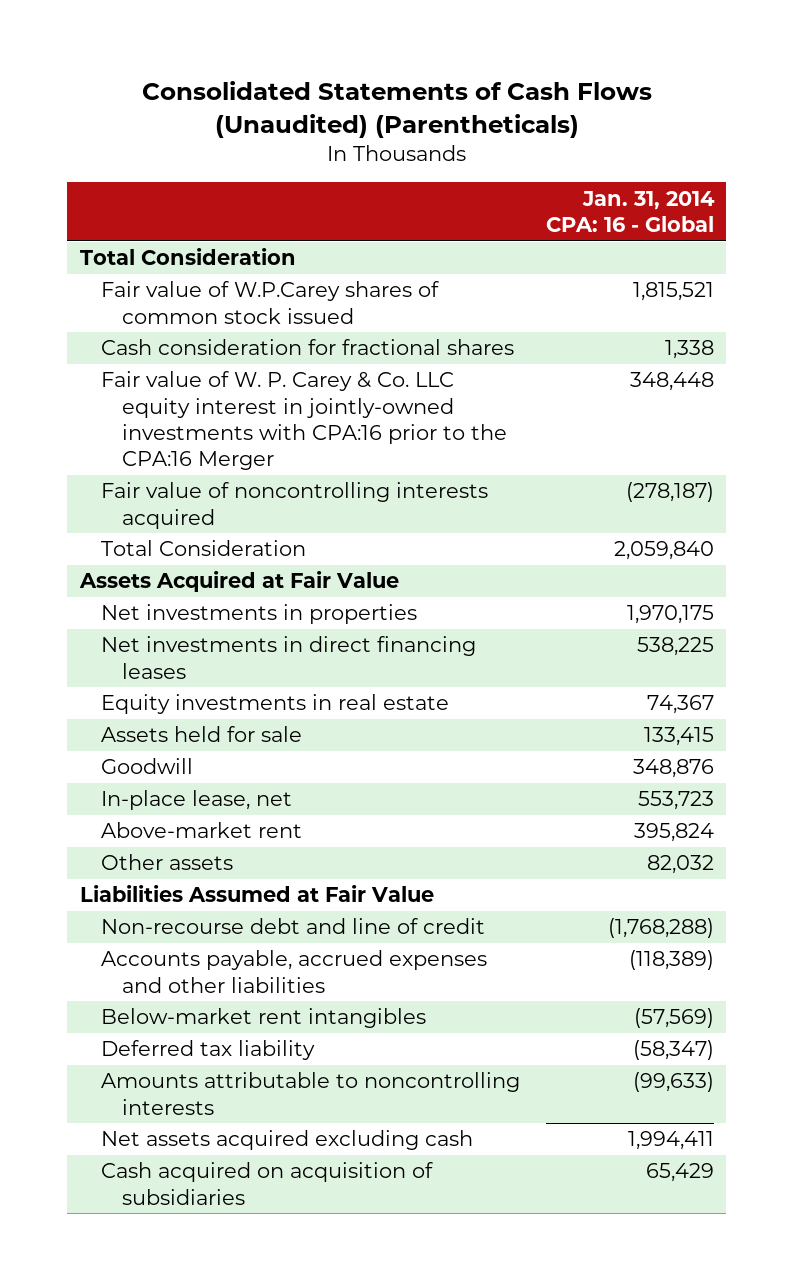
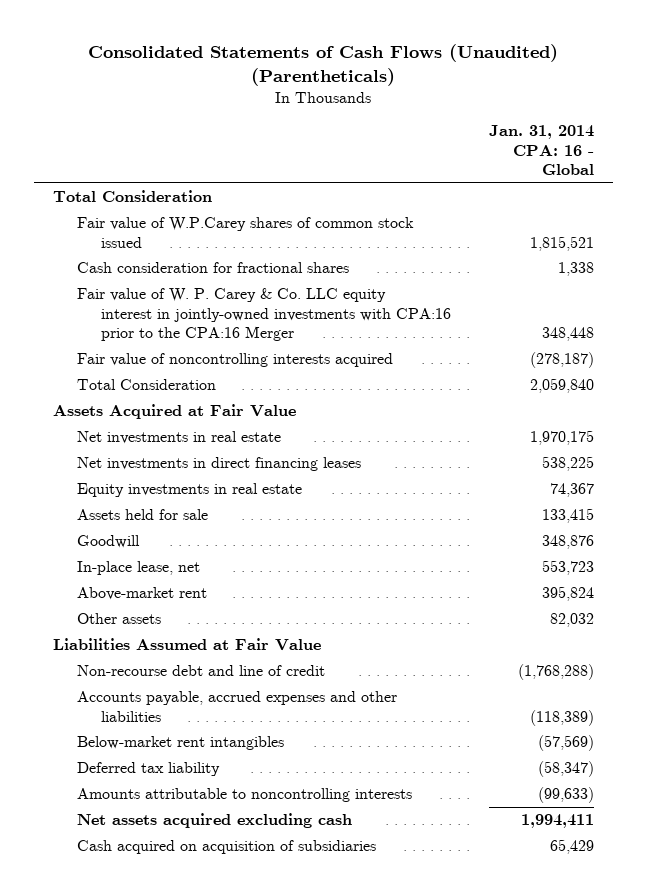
- Net investments in properties | 1,970,175
+ Net investments in real estate | 1,970,175

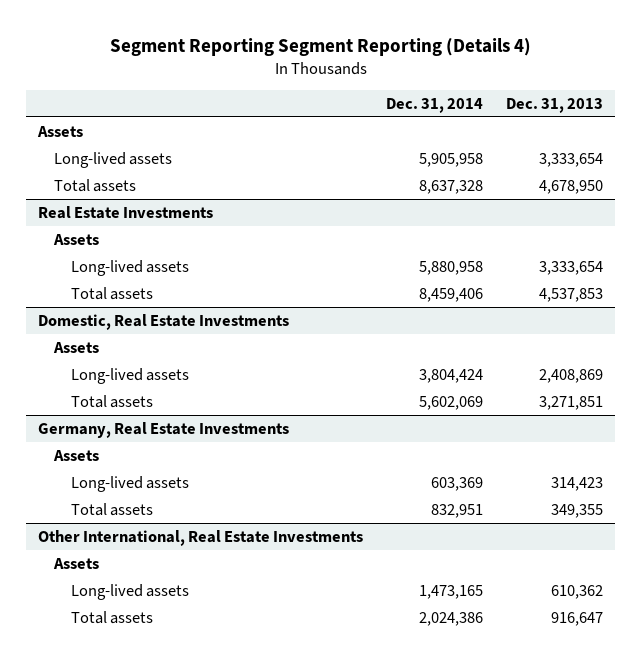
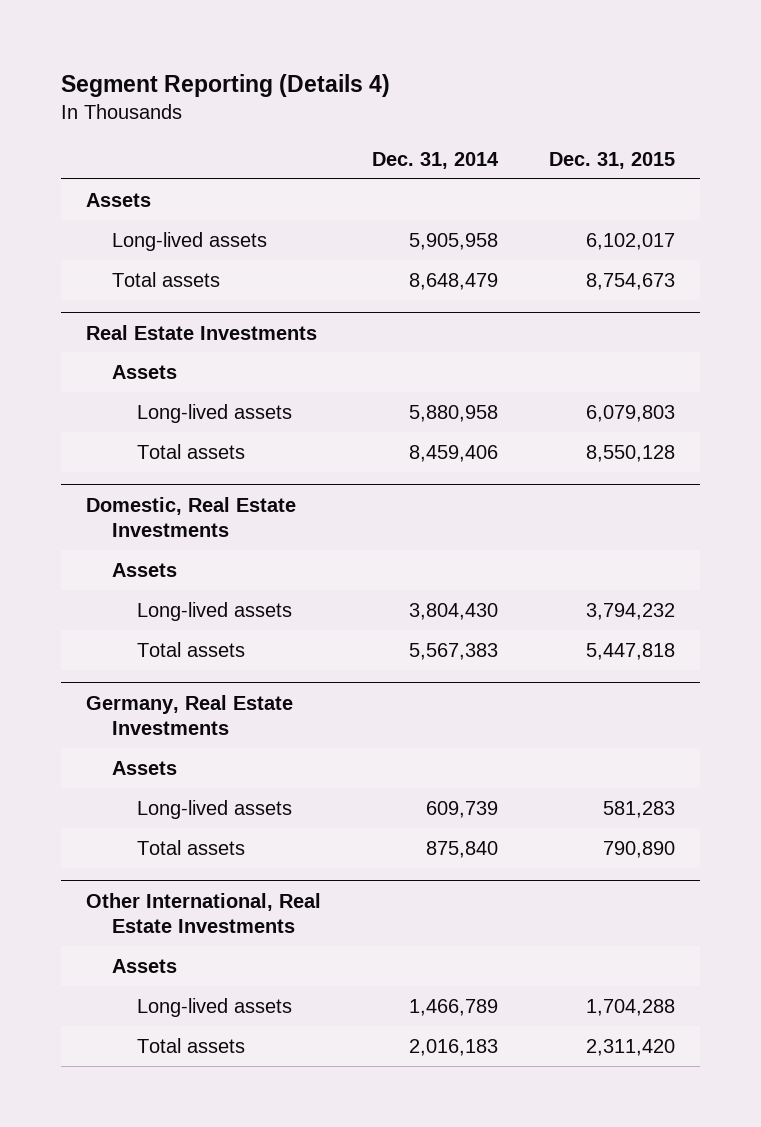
- Segment Reporting Segment Reporting (Details 4)
+ Segment Reporting (Details 4)
- | Dec. 31, 2014 | Dec. 31, 2013
+ | Dec. 31, 2014 | Dec. 31, 2015
- Total assets | 8,637,328 | 4,678,950
+ Total assets | 8,648,479 | 8,754,673
@ Domestic, Real Estate Investments
- Long-lived assets | 3,804,424 | 2,408,869
- Total assets | 5,602,069 | 3,271,851
+ Long-lived assets | 3,804,430 | 3,794,232
+ Total assets | 5,567,383 | 5,447,818
@ Germany, Real Estate Investments
- Long-lived assets | 603,369 | 314,423
- Total assets | 832,951 | 349,355
+ Long-lived assets | 609,739 | 581,283
+ Total assets | 875,840 | 790,890
@ Other International, Real Estate Investments
- Long-lived assets | 1,473,165 | 610,362
- Total assets | 2,024,386 | 916,647
+ Long-lived assets | 1,466,789 | 1,704,288
+ Total assets | 2,016,183 | 2,311,420

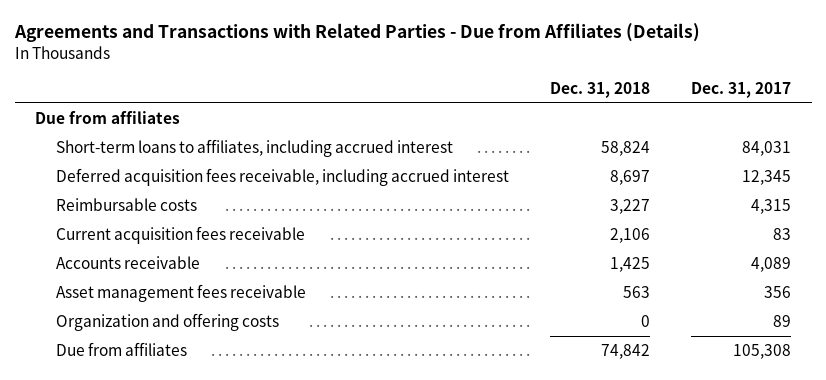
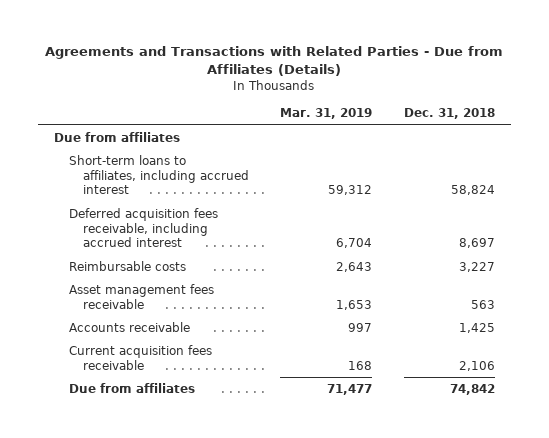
- | Dec. 31, 2018 | Dec. 31, 2017
+ | Mar. 31, 2019 | Dec. 31, 2018
- Organization and offering costs | 0 | 89
moved down: Accounts receivable | 997 | 1,425
moved down: Current acquisition fees receivable | 168 | 2,106

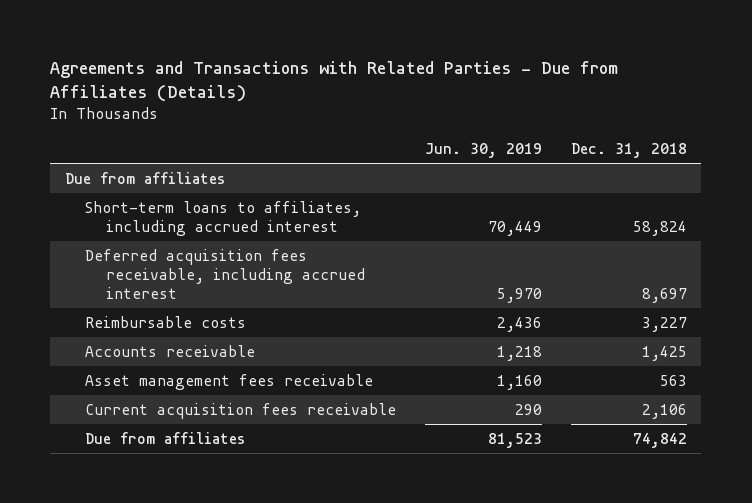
- | Mar. 31, 2019 | Dec. 31, 2018
+ | Jun. 30, 2019 | Dec. 31, 2018
moved down: Asset management fees receivable | 1,160 | 563

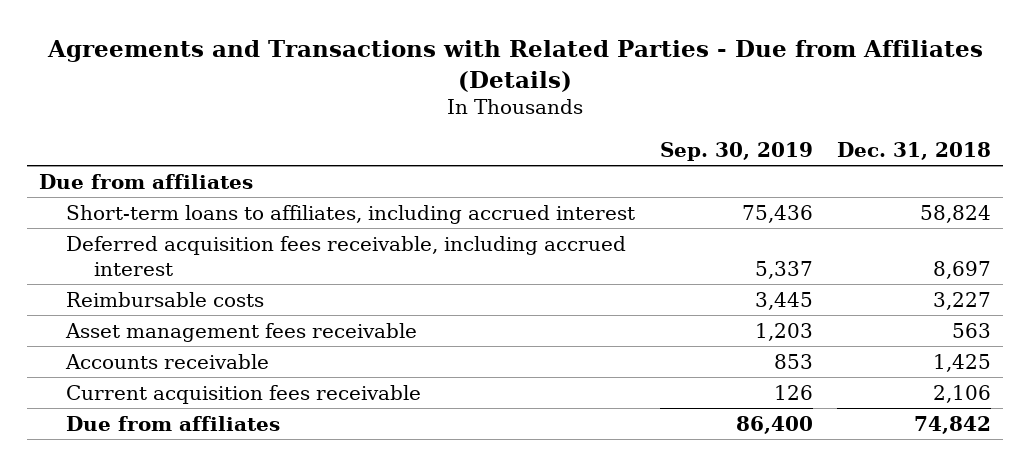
- | Jun. 30, 2019 | Dec. 31, 2018
+ | Sep. 30, 2019 | Dec. 31, 2018
moved down: Accounts receivable | 853 | 1,425

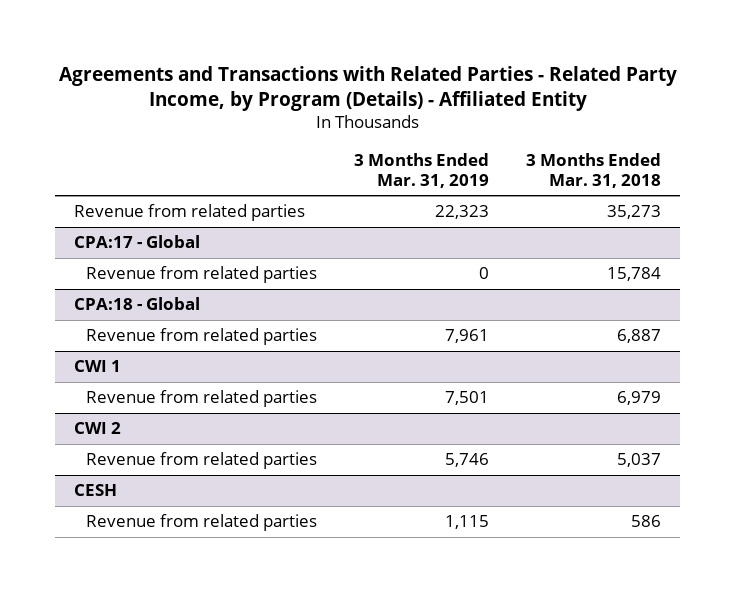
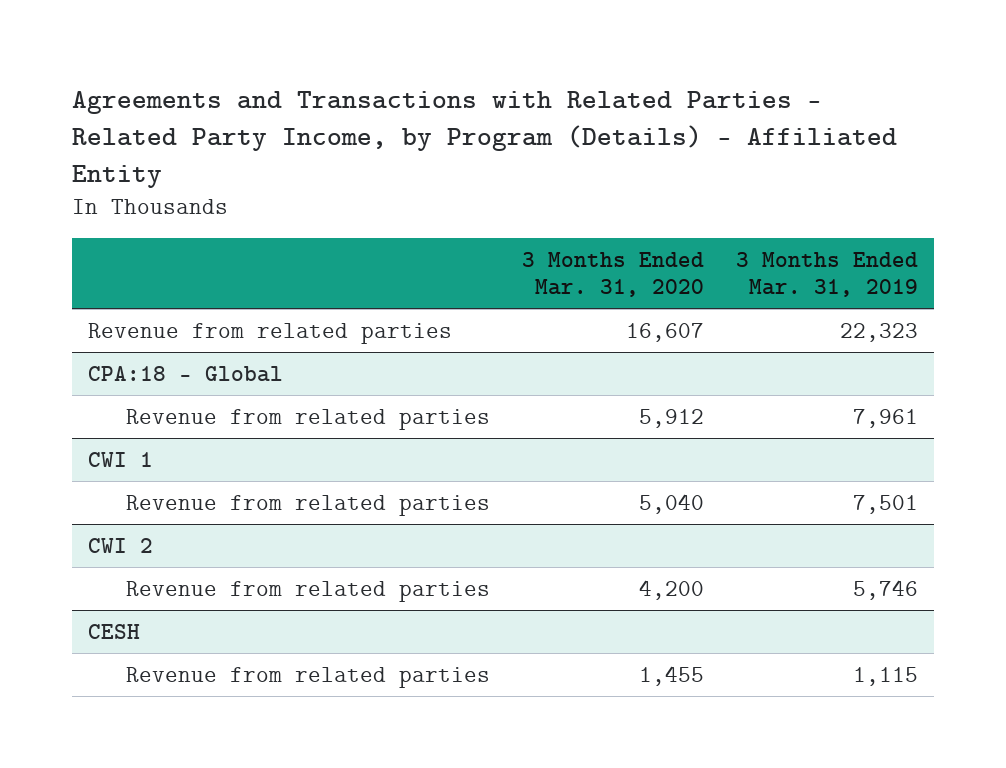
- | 3 Months Ended Mar. 31, 2019 | 3 Months Ended Mar. 31, 2018
+ | 3 Months Ended Mar. 31, 2020 | 3 Months Ended Mar. 31, 2019
- CPA:17 - Global
- Revenue from related parties | 0 | 15,784

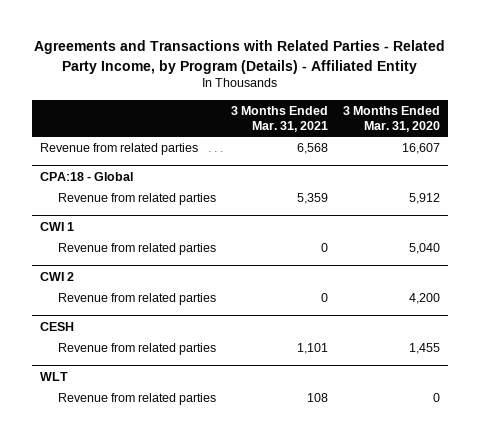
- | 3 Months Ended Mar. 31, 2020 | 3 Months Ended Mar. 31, 2019
+ | 3 Months Ended Mar. 31, 2021 | 3 Months Ended Mar. 31, 2020
+ WLT
+ Revenue from related parties | 108 | 0

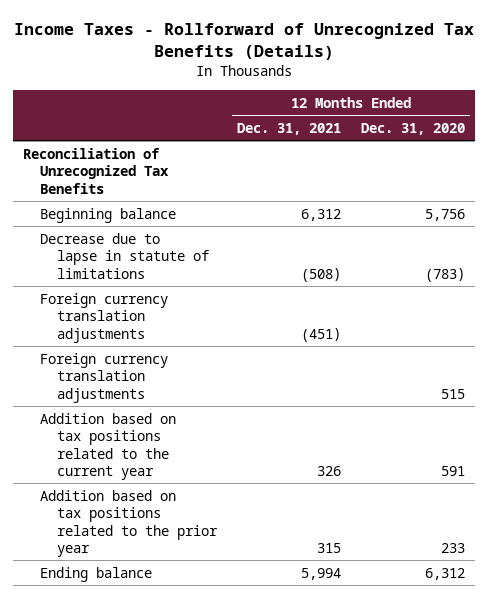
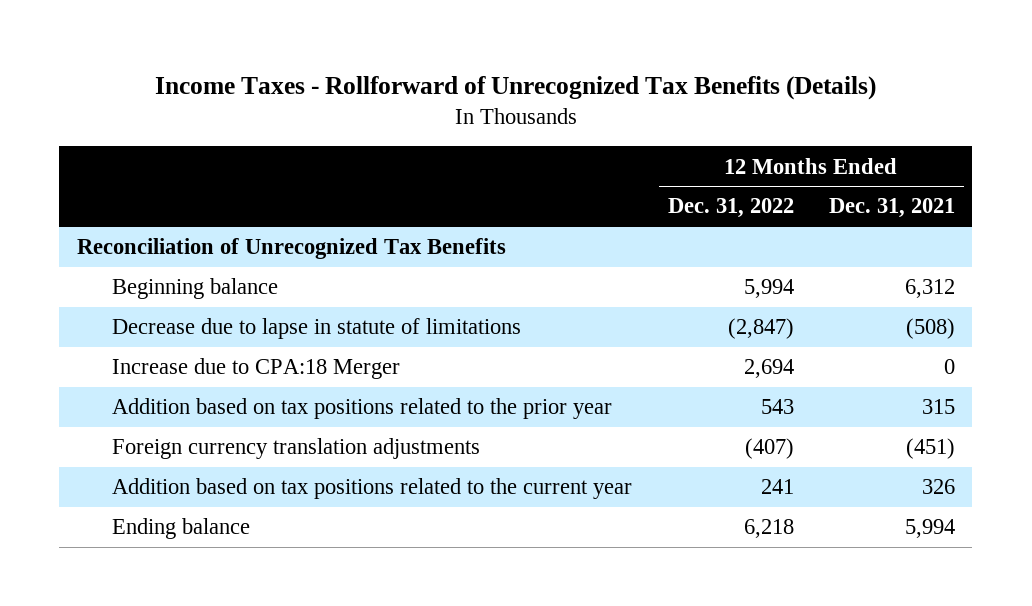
- | 12 Months Ended Dec. 31, 2021 | 12 Months Ended Dec. 31, 2020
+ | 12 Months Ended Dec. 31, 2022 | 12 Months Ended Dec. 31, 2021
+ Increase due to CPA:18 Merger | 2,694 | 0
moved up: Addition based on tax positions related to the prior year | 543 | 315
- Foreign currency translation adjustments | | 515

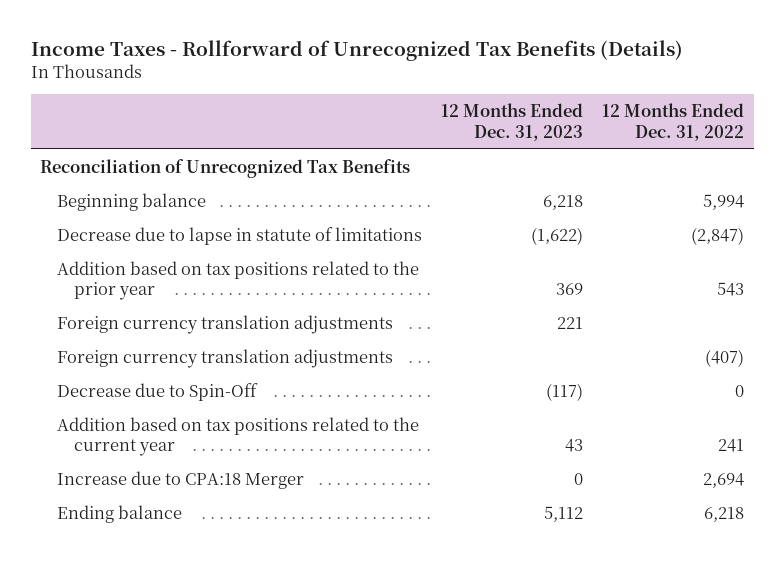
- | 12 Months Ended Dec. 31, 2022 | 12 Months Ended Dec. 31, 2021
+ | 12 Months Ended Dec. 31, 2023 | 12 Months Ended Dec. 31, 2022
+ Foreign currency translation adjustments | 221 |
+ Decrease due to Spin-Off | (117) | 0
moved down: Increase due to CPA:18 Merger | 0 | 2,694

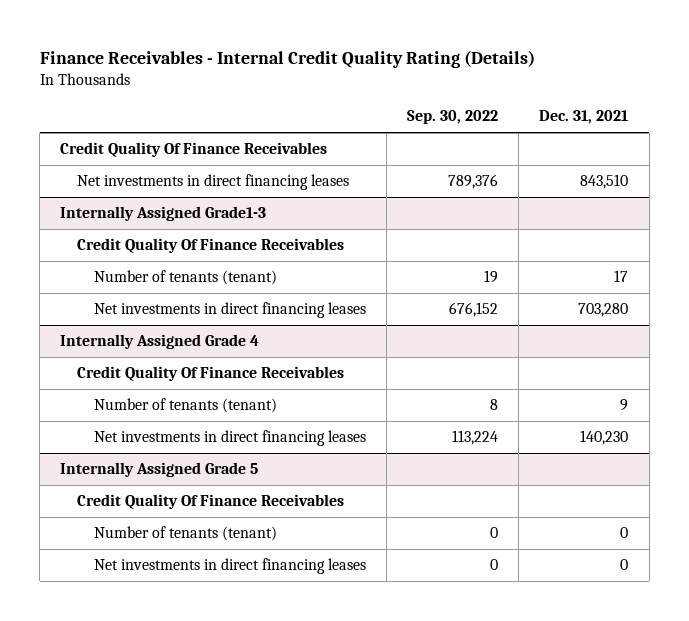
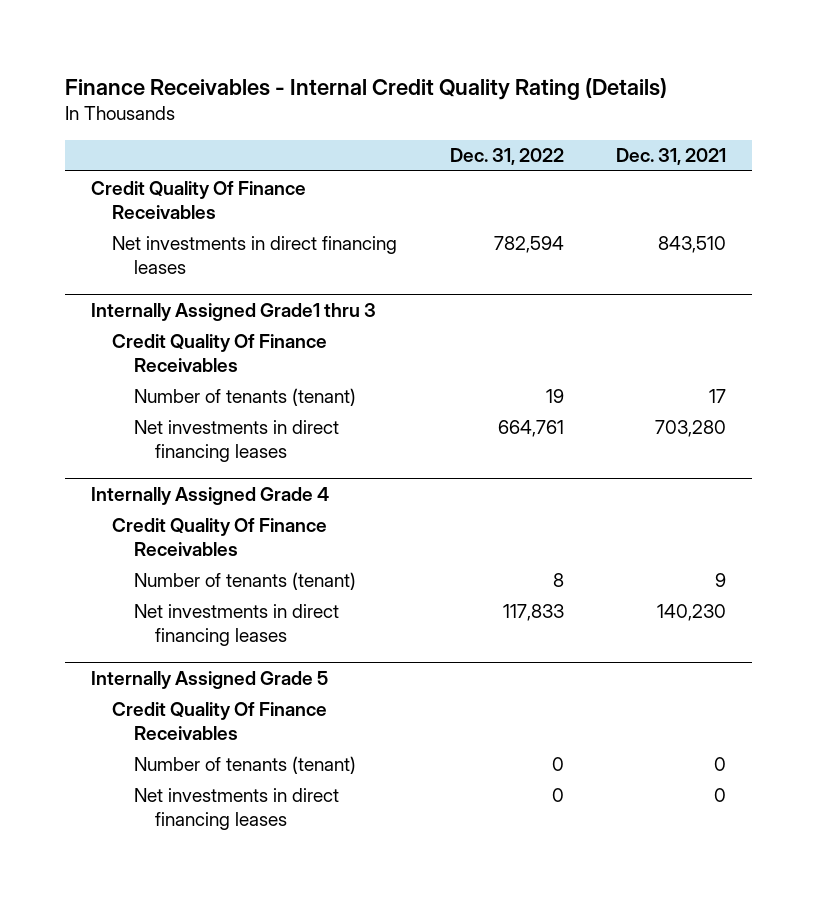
- | Sep. 30, 2022 | Dec. 31, 2021
+ | Dec. 31, 2022 | Dec. 31, 2021
- Internally Assigned Grade1-3
+ Internally Assigned Grade1 thru 3

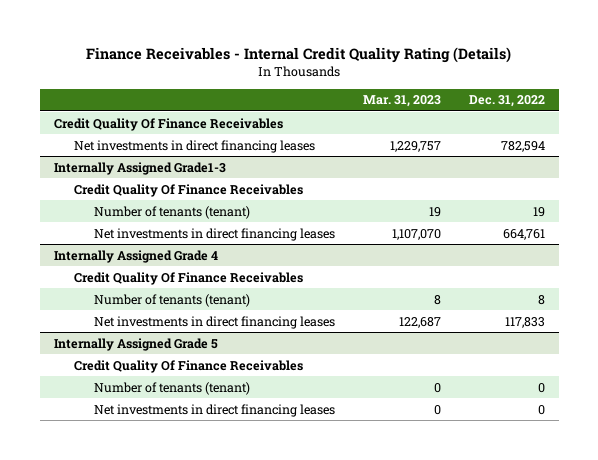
- | Dec. 31, 2022 | Dec. 31, 2021
+ | Mar. 31, 2023 | Dec. 31, 2022
- Internally Assigned Grade1 thru 3
+ Internally Assigned Grade1-3

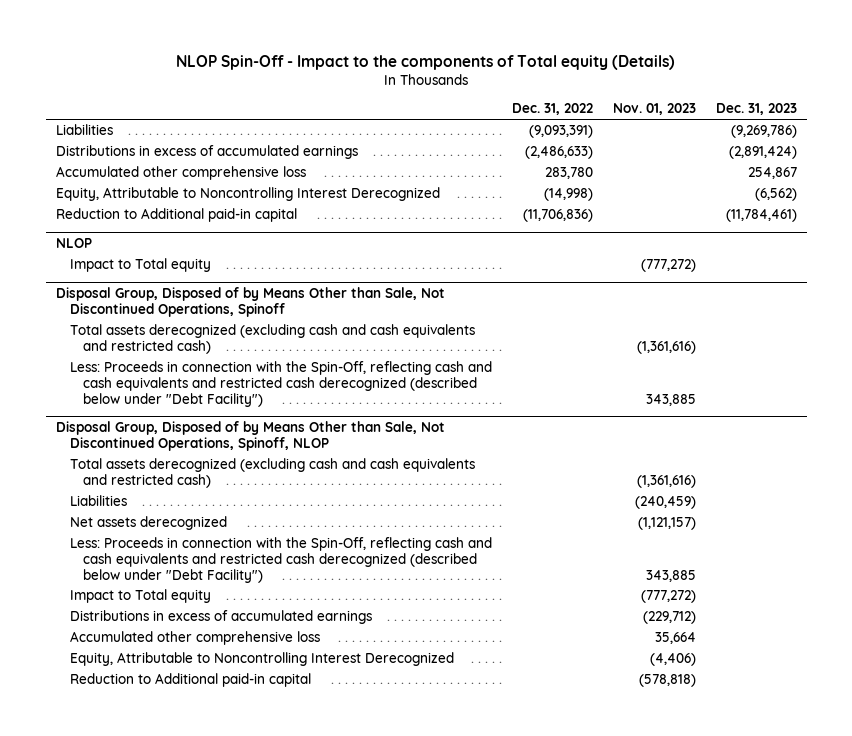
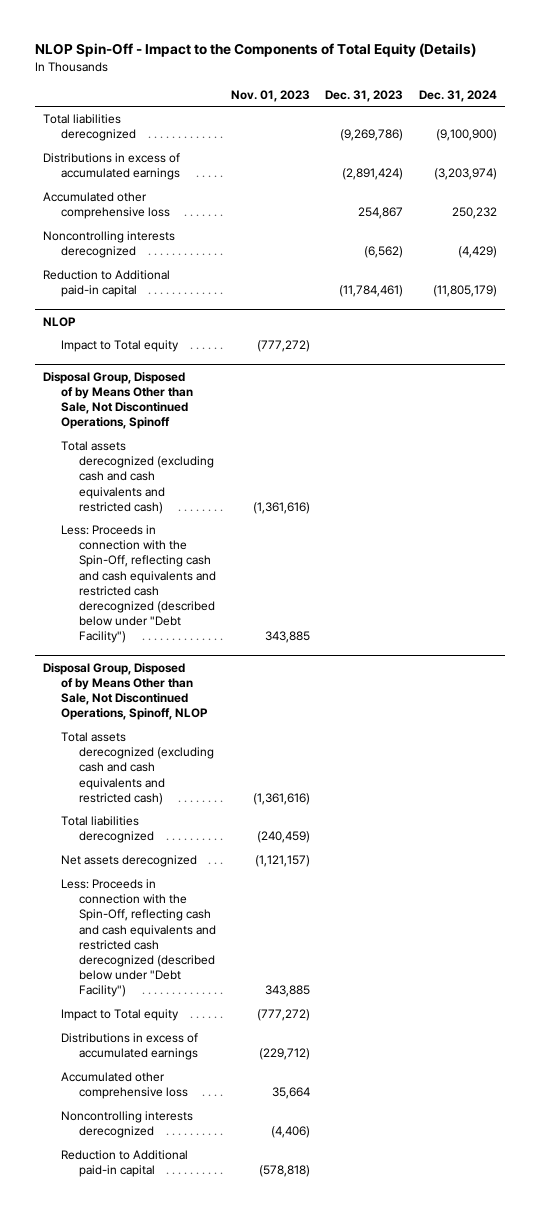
- NLOP Spin-Off - Impact to the components of Total equity (Details)
+ NLOP Spin-Off - Impact to the Components of Total Equity (Details)
- | Dec. 31, 2022 | Nov. 01, 2023 | Dec. 31, 2023
+ | Nov. 01, 2023 | Dec. 31, 2023 | Dec. 31, 2024
- Liabilities | (9,093,391) | | (9,269,786)
+ Total liabilities derecognized | | (9,269,786) | (9,100,900)
- Equity, Attributable to Noncontrolling Interest Derecognized | (14,998) | | (6,562)
+ Noncontrolling interests derecognized | | (6,562) | (4,429)
@ Disposal Group, Disposed of by Means Other than Sale, Not Discontinued Operations, Spinoff, NLOP
- Liabilities | | (240,459) |
+ Total liabilities derecognized | (240,459) | |
- Equity, Attributable to Noncontrolling Interest Derecognized | | (4,406) |
+ Noncontrolling interests derecognized | (4,406) | |

